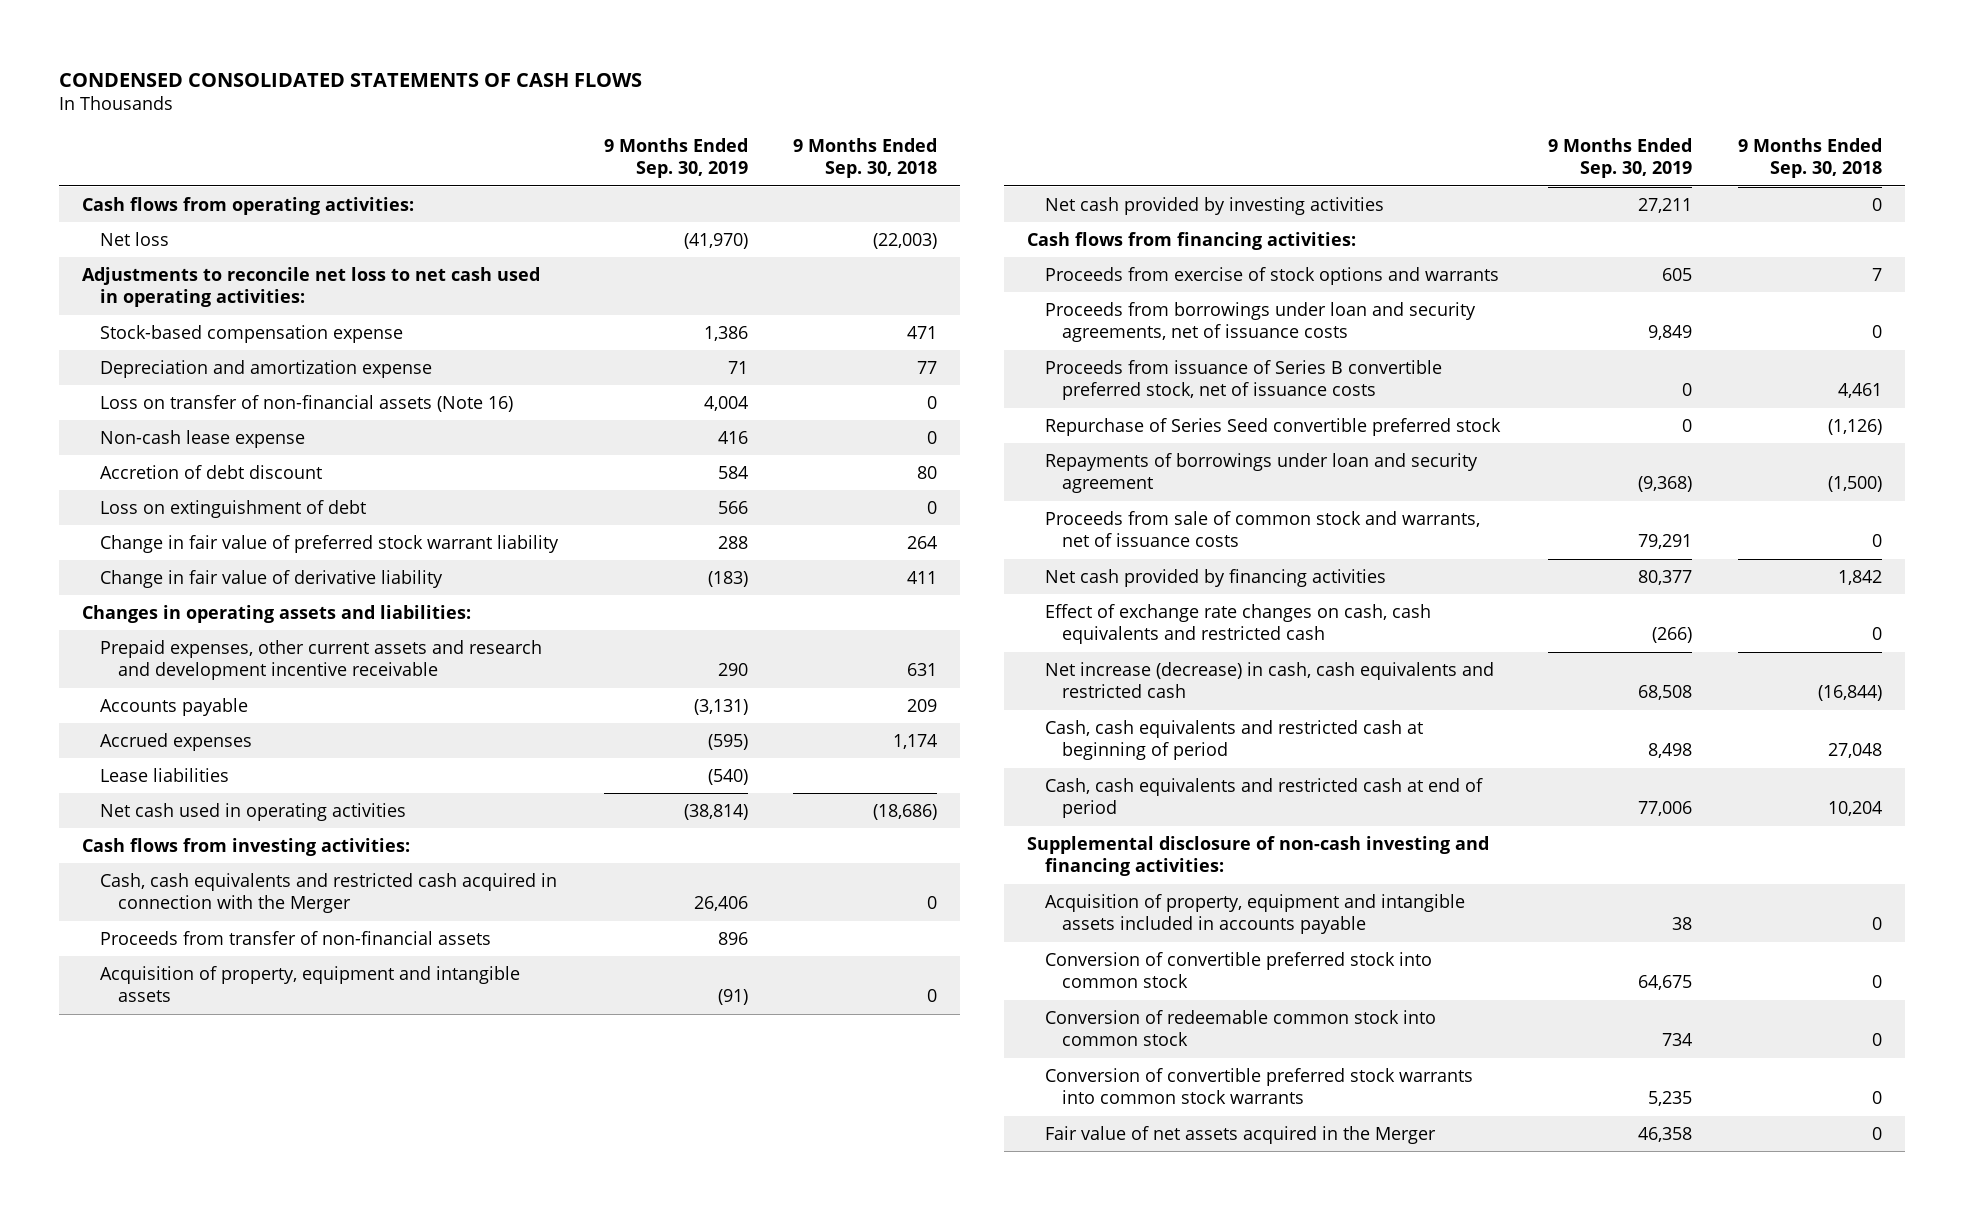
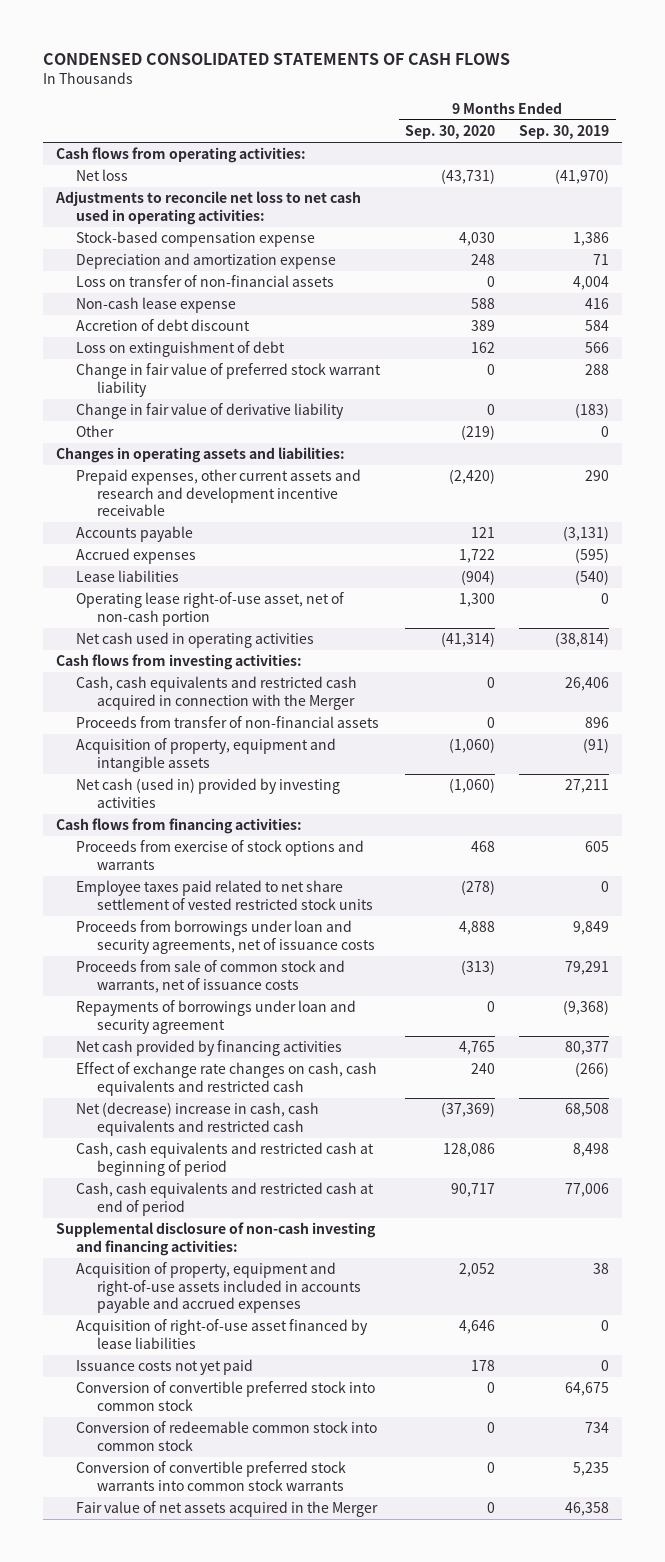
- | 9 Months Ended Sep. 30, 2019 | 9 Months Ended Sep. 30, 2018
+ | 9 Months Ended Sep. 30, 2020 | 9 Months Ended Sep. 30, 2019
- Loss on transfer of non-financial assets (Note 16) | 4,004 | 0
+ Loss on transfer of non-financial assets | 0 | 4,004
+ Other | (219) | 0
+ Operating lease right-of-use asset, net of non-cash portion | 1,300 | 0
- Net cash provided by investing activities | 27,211 | 0
+ Net cash (used in) provided by investing activities | (1,060) | 27,211
+ Employee taxes paid related to net share settlement of vested restricted stock units | (278) | 0
- Proceeds from issuance of Series B convertible preferred stock, net of issuance costs | 0 | 4,461
- Repurchase of Series Seed convertible preferred stock | 0 | (1,126)
moved down: Repayments of borrowings under loan and security agreement | 0 | (9,368)
- Net increase (decrease) in cash, cash equivalents and restricted cash | 68,508 | (16,844)
+ Net (decrease) increase in cash, cash equivalents and restricted cash | (37,369) | 68,508
- Acquisition of property, equipment and intangible assets included in accounts payable | 38 | 0
+ Acquisition of property, equipment and right-of-use assets included in accounts payable and accrued expenses | 2,052 | 38
+ Acquisition of right-of-use asset financed by lease liabilities | 4,646 | 0
+ Issuance costs not yet paid | 178 | 0

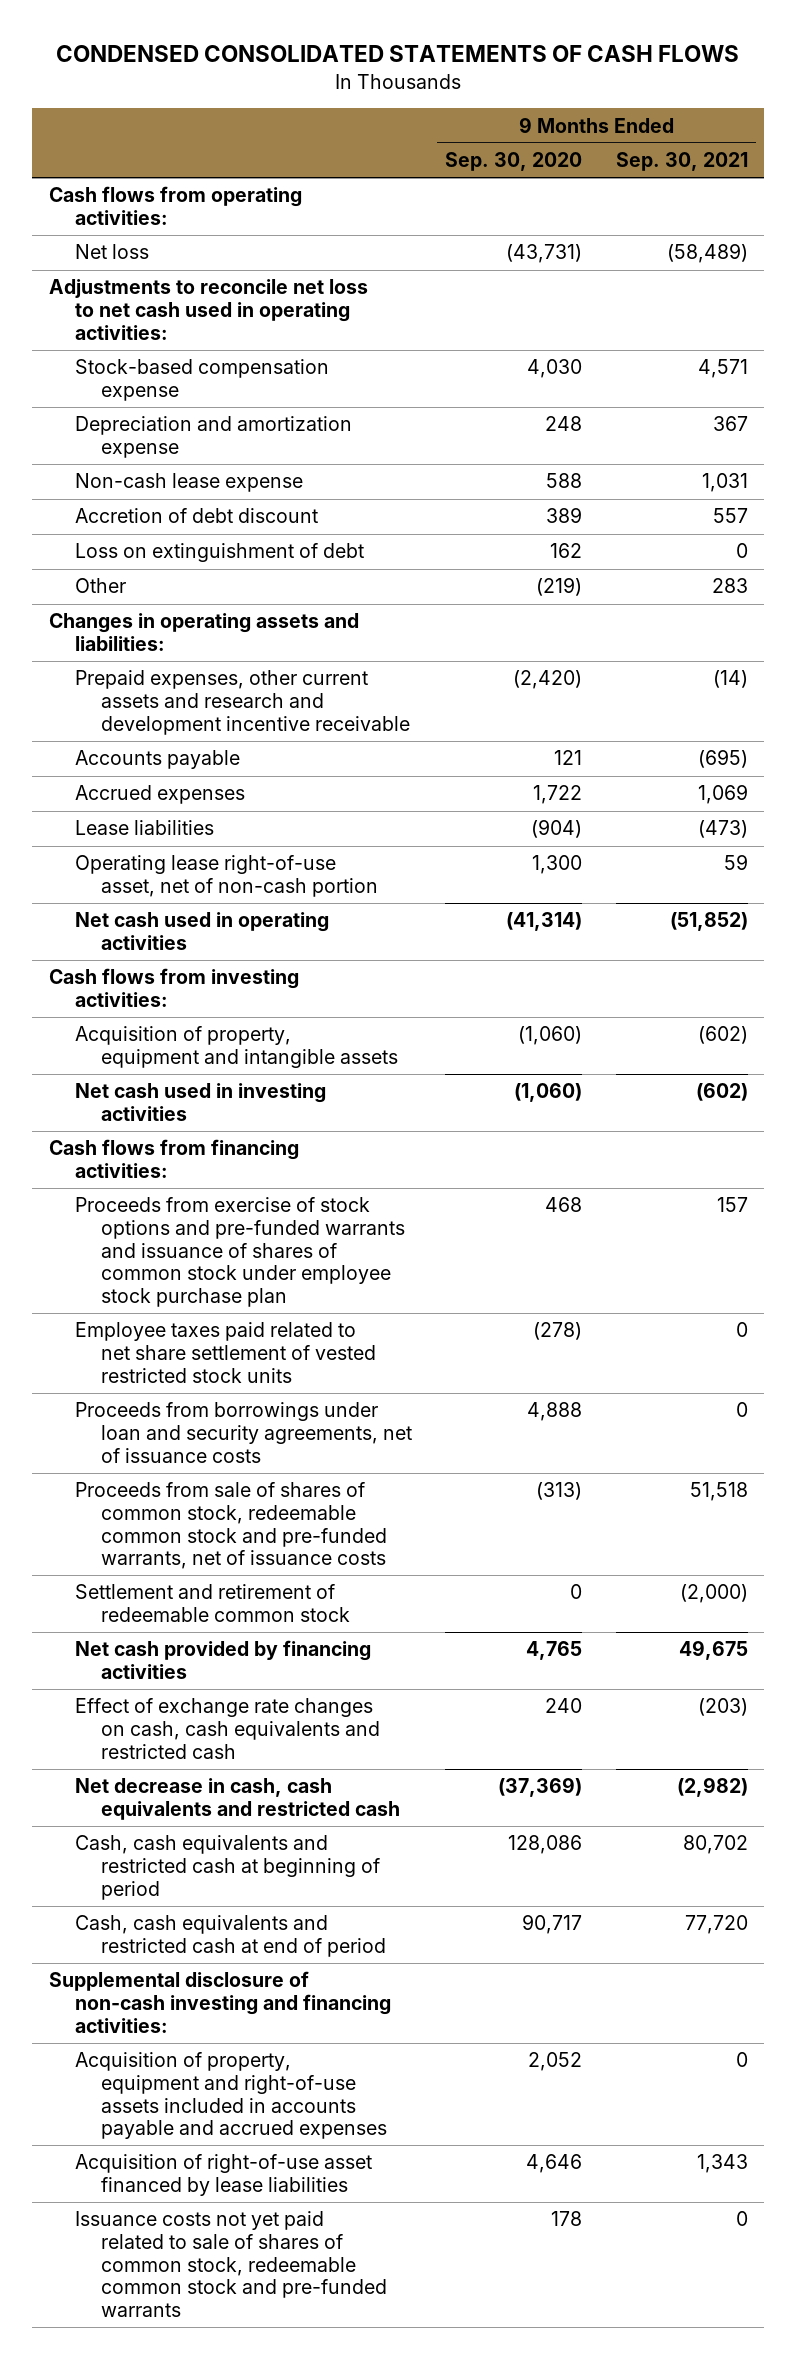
- | 9 Months Ended Sep. 30, 2020 | 9 Months Ended Sep. 30, 2019
+ | 9 Months Ended Sep. 30, 2020 | 9 Months Ended Sep. 30, 2021
- Loss on transfer of non-financial assets | 0 | 4,004
- Change in fair value of preferred stock warrant liability | 0 | 288
- Change in fair value of derivative liability | 0 | (183)
- Cash, cash equivalents and restricted cash acquired in connection with the Merger | 0 | 26,406
- Proceeds from transfer of non-financial assets | 0 | 896
- Net cash (used in) provided by investing activities | (1,060) | 27,211
+ Net cash used in investing activities | (1,060) | (602)
- Proceeds from exercise of stock options and warrants | 468 | 605
+ Proceeds from exercise of stock options and pre-funded warrants and issuance of shares of common stock under employee stock purchase plan | 468 | 157
- Proceeds from sale of common stock and warrants, net of issuance costs | (313) | 79,291
- Repayments of borrowings under loan and security agreement | 0 | (9,368)
+ Proceeds from sale of shares of common stock, redeemable common stock and pre-funded warrants, net of issuance costs | (313) | 51,518
+ Settlement and retirement of redeemable common stock | 0 | (2,000)
- Net (decrease) increase in cash, cash equivalents and restricted cash | (37,369) | 68,508
+ Net decrease in cash, cash equivalents and restricted cash | (37,369) | (2,982)
- Issuance costs not yet paid | 178 | 0
- Conversion of convertible preferred stock into common stock | 0 | 64,675
- Conversion of redeemable common stock into common stock | 0 | 734
- Conversion of convertible preferred stock warrants into common stock warrants | 0 | 5,235
- Fair value of net assets acquired in the Merger | 0 | 46,358
+ Issuance costs not yet paid related to sale of shares of common stock, redeemable common stock and pre-funded warrants | 178 | 0

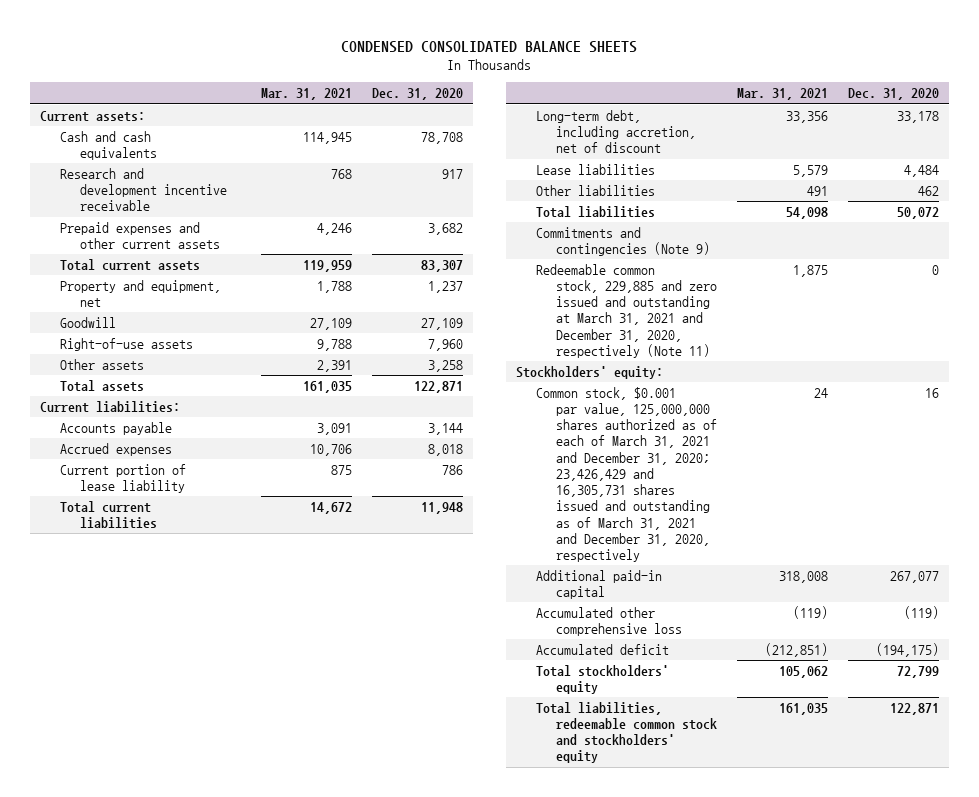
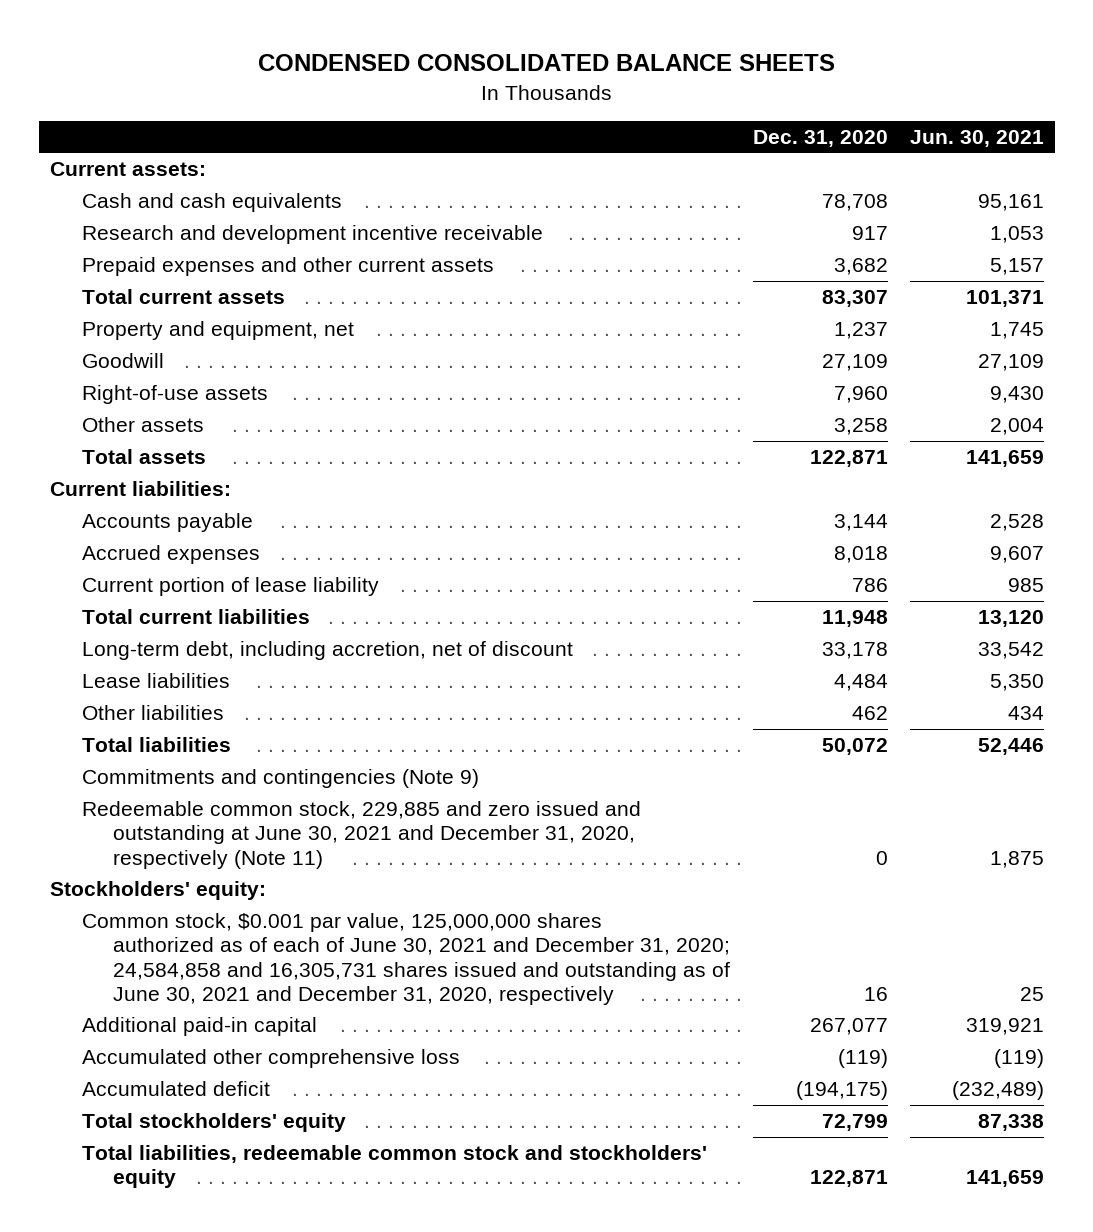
- | Mar. 31, 2021 | Dec. 31, 2020
+ | Dec. 31, 2020 | Jun. 30, 2021
- Redeemable common stock, 229,885 and zero issued and outstanding at March 31, 2021 and December 31, 2020, respectively (Note 11) | 1,875 | 0
+ Redeemable common stock, 229,885 and zero issued and outstanding at June 30, 2021 and December 31, 2020, respectively (Note 11) | 0 | 1,875
- Common stock, $0.001 par value, 125,000,000 shares authorized as of each of March 31, 2021 and December 31, 2020; 23,426,429 and 16,305,731 shares issued and outstanding as of March 31, 2021 and December 31, 2020, respectively | 24 | 16
+ Common stock, $0.001 par value, 125,000,000 shares authorized as of each of June 30, 2021 and December 31, 2020; 24,584,858 and 16,305,731 shares issued and outstanding as of June 30, 2021 and December 31, 2020, respectively | 16 | 25

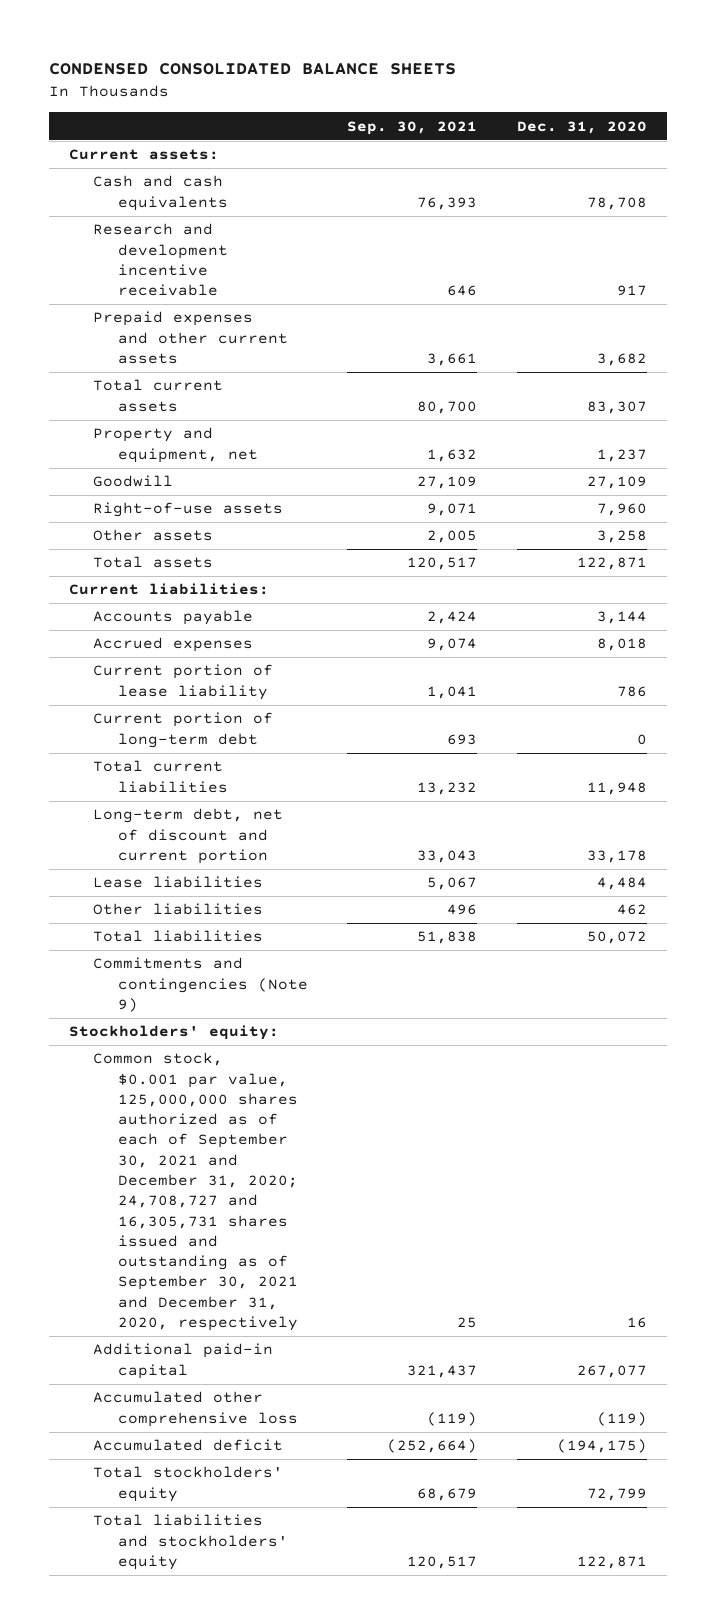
- | Dec. 31, 2020 | Jun. 30, 2021
+ | Sep. 30, 2021 | Dec. 31, 2020
+ Current portion of long-term debt | 693 | 0
- Long-term debt, including accretion, net of discount | 33,178 | 33,542
+ Long-term debt, net of discount and current portion | 33,043 | 33,178
- Redeemable common stock, 229,885 and zero issued and outstanding at June 30, 2021 and December 31, 2020, respectively (Note 11) | 0 | 1,875
- Common stock, $0.001 par value, 125,000,000 shares authorized as of each of June 30, 2021 and December 31, 2020; 24,584,858 and 16,305,731 shares issued and outstanding as of June 30, 2021 and December 31, 2020, respectively | 16 | 25
+ Common stock, $0.001 par value, 125,000,000 shares authorized as of each of September 30, 2021 and December 31, 2020; 24,708,727 and 16,305,731 shares issued and outstanding as of September 30, 2021 and December 31, 2020, respectively | 25 | 16
- Total liabilities, redeemable common stock and stockholders' equity | 122,871 | 141,659
+ Total liabilities and stockholders' equity | 120,517 | 122,871

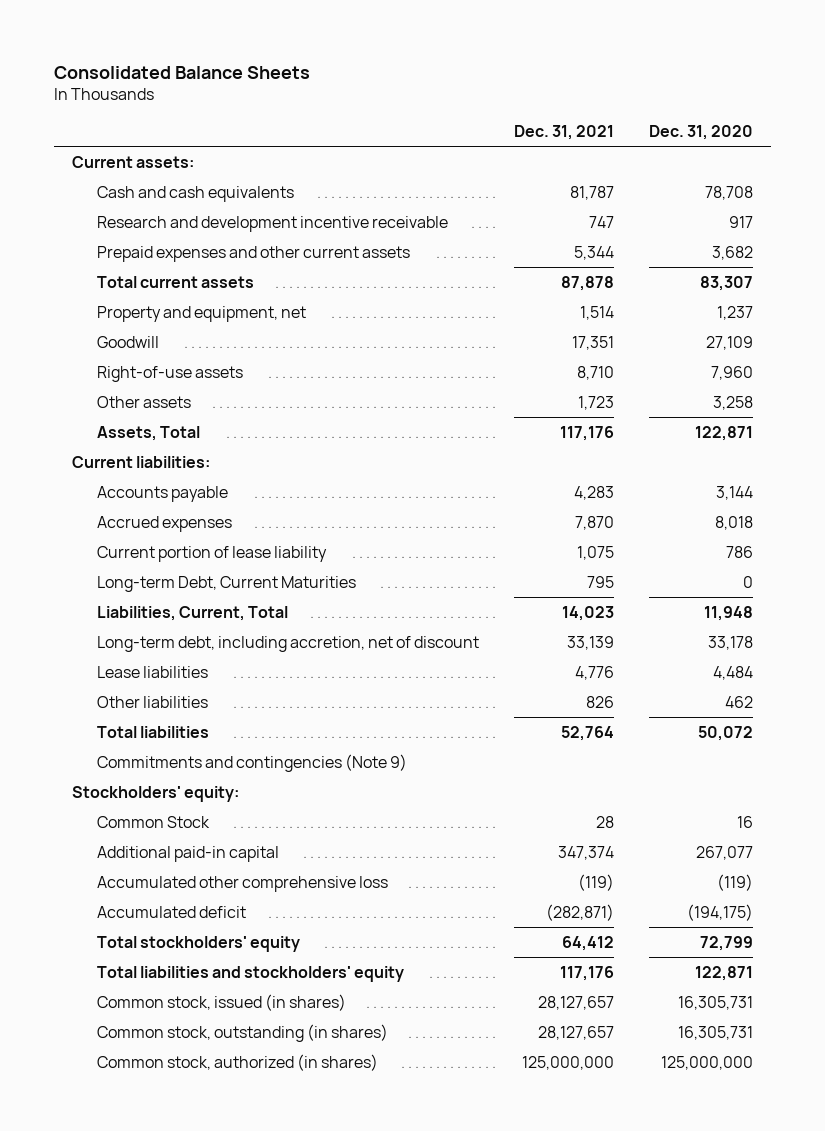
- CONDENSED CONSOLIDATED BALANCE SHEETS
+ Consolidated Balance Sheets
- | Sep. 30, 2021 | Dec. 31, 2020
+ | Dec. 31, 2021 | Dec. 31, 2020
- Total assets | 120,517 | 122,871
+ Assets, Total | 117,176 | 122,871
- Current portion of long-term debt | 693 | 0
- Total current liabilities | 13,232 | 11,948
- Long-term debt, net of discount and current portion | 33,043 | 33,178
+ Long-term Debt, Current Maturities | 795 | 0
+ Liabilities, Current, Total | 14,023 | 11,948
+ Long-term debt, including accretion, net of discount | 33,139 | 33,178
- Common stock, $0.001 par value, 125,000,000 shares authorized as of each of September 30, 2021 and December 31, 2020; 24,708,727 and 16,305,731 shares issued and outstanding as of September 30, 2021 and December 31, 2020, respectively | 25 | 16
+ Common Stock | 28 | 16
+ Common stock, issued (in shares) | 28,127,657 | 16,305,731
+ Common stock, outstanding (in shares) | 28,127,657 | 16,305,731
+ Common stock, authorized (in shares) | 125,000,000 | 125,000,000

